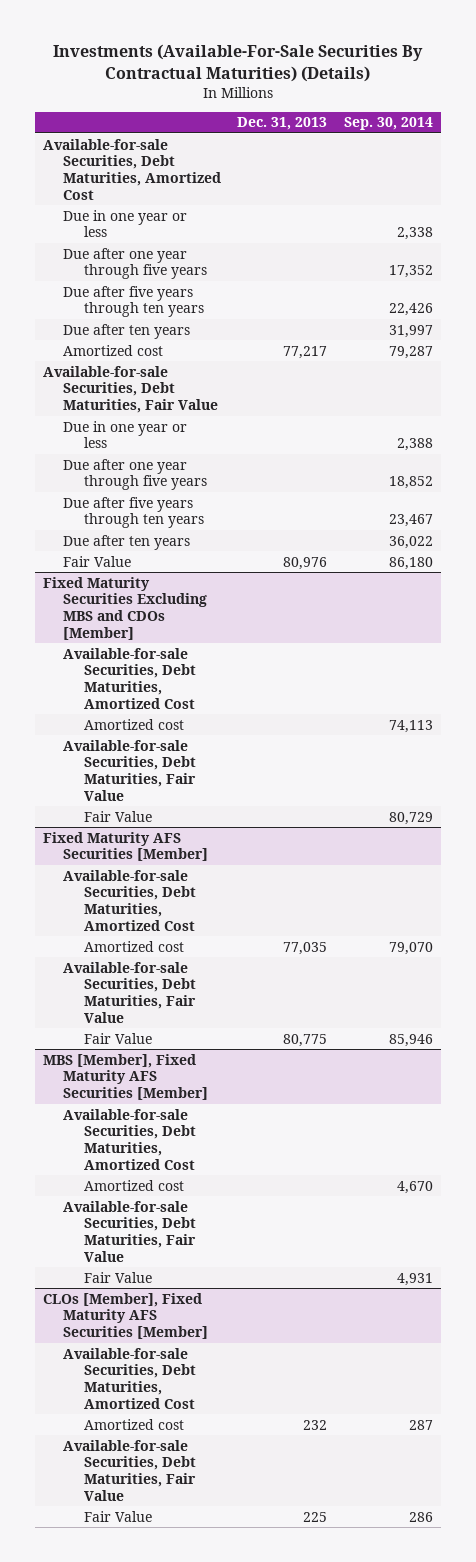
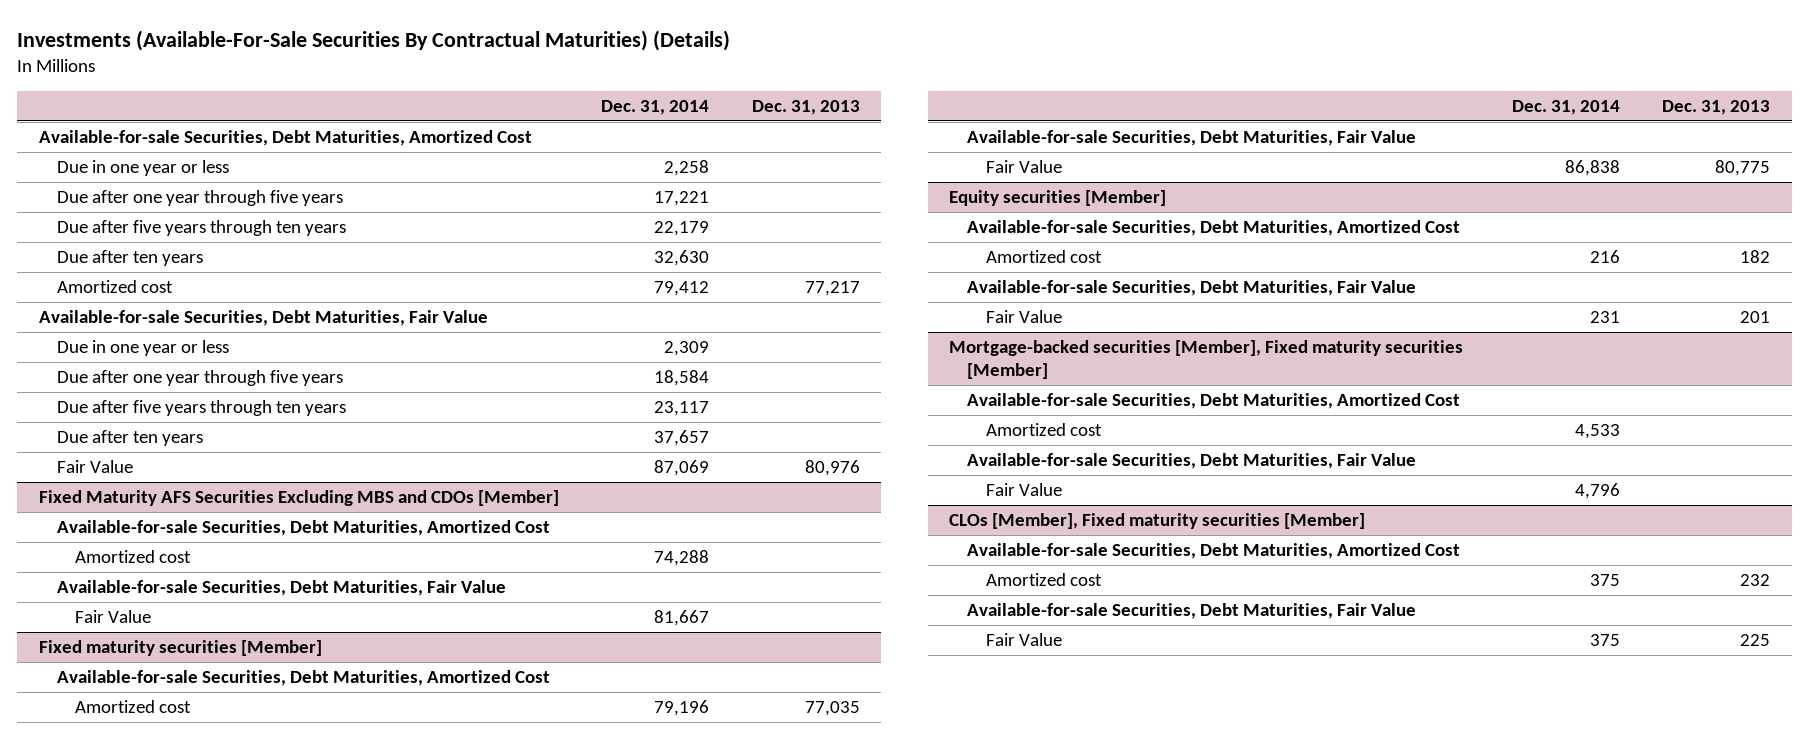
- | Dec. 31, 2013 | Sep. 30, 2014
+ | Dec. 31, 2014 | Dec. 31, 2013
- Fixed Maturity Securities Excluding MBS and CDOs [Member]
+ Fixed Maturity AFS Securities Excluding MBS and CDOs [Member]
- Fixed Maturity AFS Securities [Member]
+ Fixed maturity securities [Member]
- MBS [Member], Fixed Maturity AFS Securities [Member]
- Available-for-sale Securities, Debt Maturities, Amortized Cost
- Amortized cost | | 4,670
- Available-for-sale Securities, Debt Maturities, Fair Value
- Fair Value | | 4,931
- CLOs [Member], Fixed Maturity AFS Securities [Member]
+ Equity securities [Member]
+ Available-for-sale Securities, Debt Maturities, Amortized Cost
+ Amortized cost | 216 | 182
+ Available-for-sale Securities, Debt Maturities, Fair Value
+ Fair Value | 231 | 201
+ Mortgage-backed securities [Member], Fixed maturity securities [Member]
+ Available-for-sale Securities, Debt Maturities, Amortized Cost
+ Amortized cost | 4,533 |
+ Available-for-sale Securities, Debt Maturities, Fair Value
+ Fair Value | 4,796 |
+ CLOs [Member], Fixed maturity securities [Member]

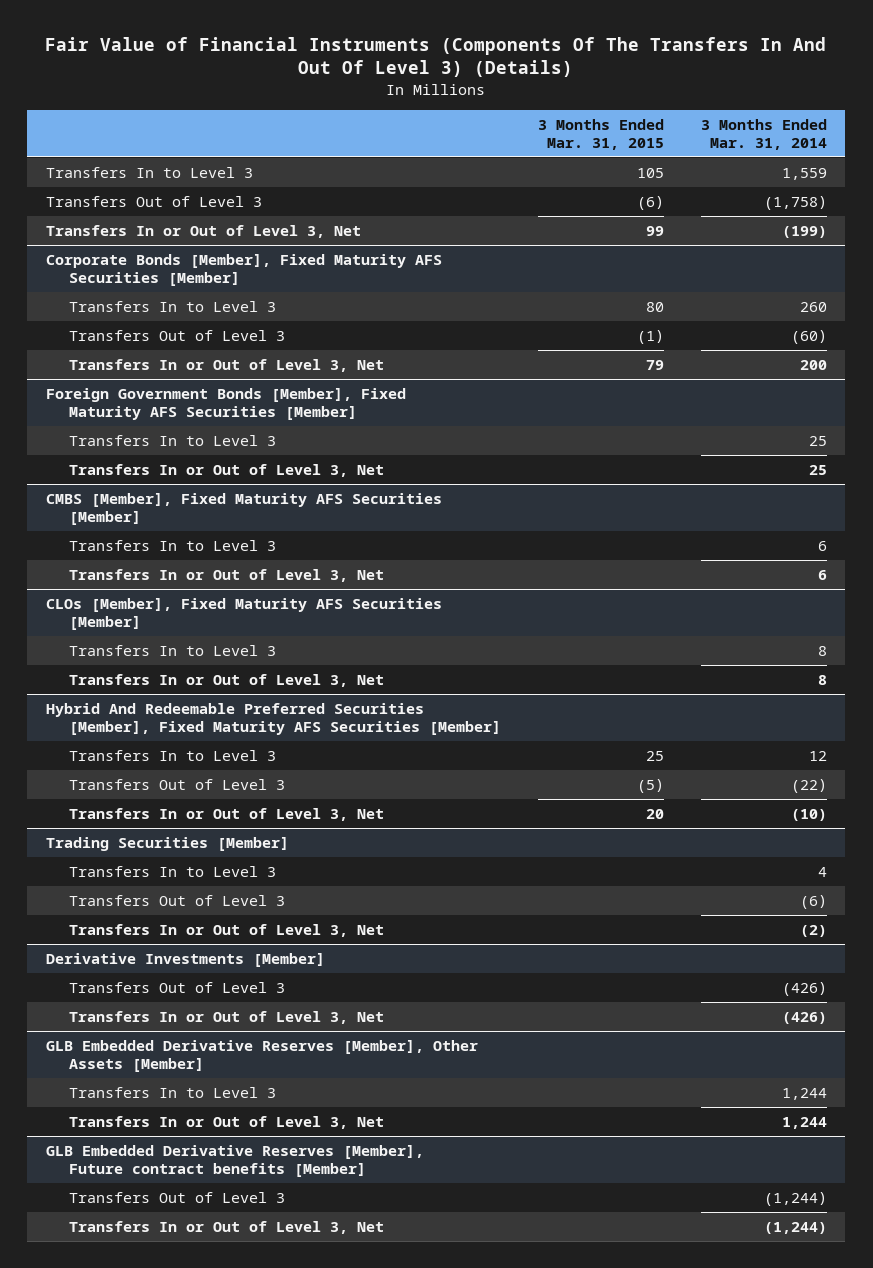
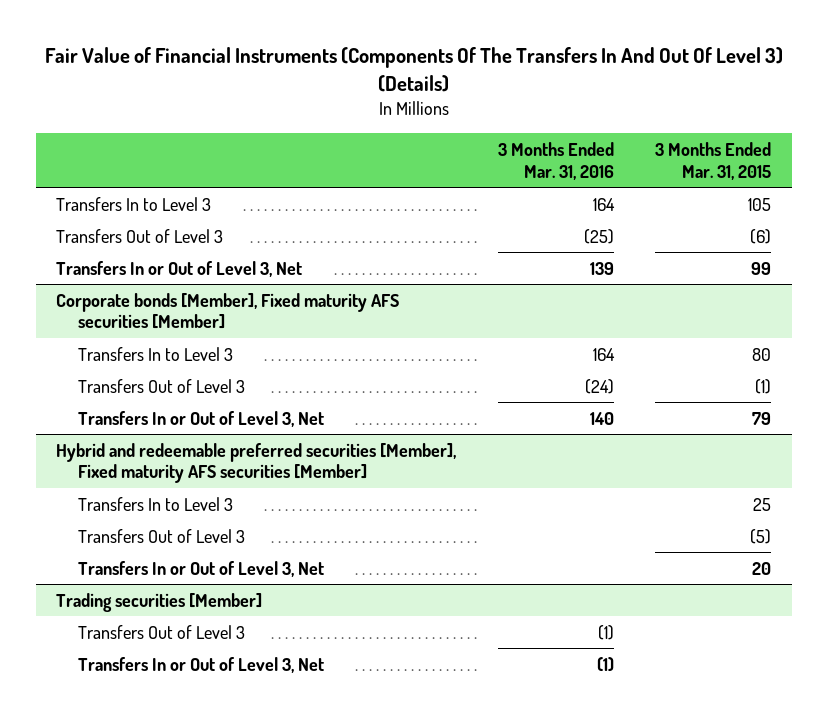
- | 3 Months Ended Mar. 31, 2015 | 3 Months Ended Mar. 31, 2014
+ | 3 Months Ended Mar. 31, 2016 | 3 Months Ended Mar. 31, 2015
- Corporate Bonds [Member], Fixed Maturity AFS Securities [Member]
+ Corporate bonds [Member], Fixed maturity AFS securities [Member]
- Foreign Government Bonds [Member], Fixed Maturity AFS Securities [Member]
- Transfers In to Level 3 | | 25
- Transfers In or Out of Level 3, Net | | 25
- CMBS [Member], Fixed Maturity AFS Securities [Member]
- Transfers In to Level 3 | | 6
- Transfers In or Out of Level 3, Net | | 6
- CLOs [Member], Fixed Maturity AFS Securities [Member]
- Transfers In to Level 3 | | 8
- Transfers In or Out of Level 3, Net | | 8
- Hybrid And Redeemable Preferred Securities [Member], Fixed Maturity AFS Securities [Member]
+ Hybrid and redeemable preferred securities [Member], Fixed maturity AFS securities [Member]
- Trading Securities [Member]
- Transfers In to Level 3 | | 4
+ Trading securities [Member]
- Derivative Investments [Member]
- Transfers Out of Level 3 | | (426)
- Transfers In or Out of Level 3, Net | | (426)
- GLB Embedded Derivative Reserves [Member], Other Assets [Member]
- Transfers In to Level 3 | | 1,244
- Transfers In or Out of Level 3, Net | | 1,244
- GLB Embedded Derivative Reserves [Member], Future contract benefits [Member]
- Transfers Out of Level 3 | | (1,244)
- Transfers In or Out of Level 3, Net | | (1,244)

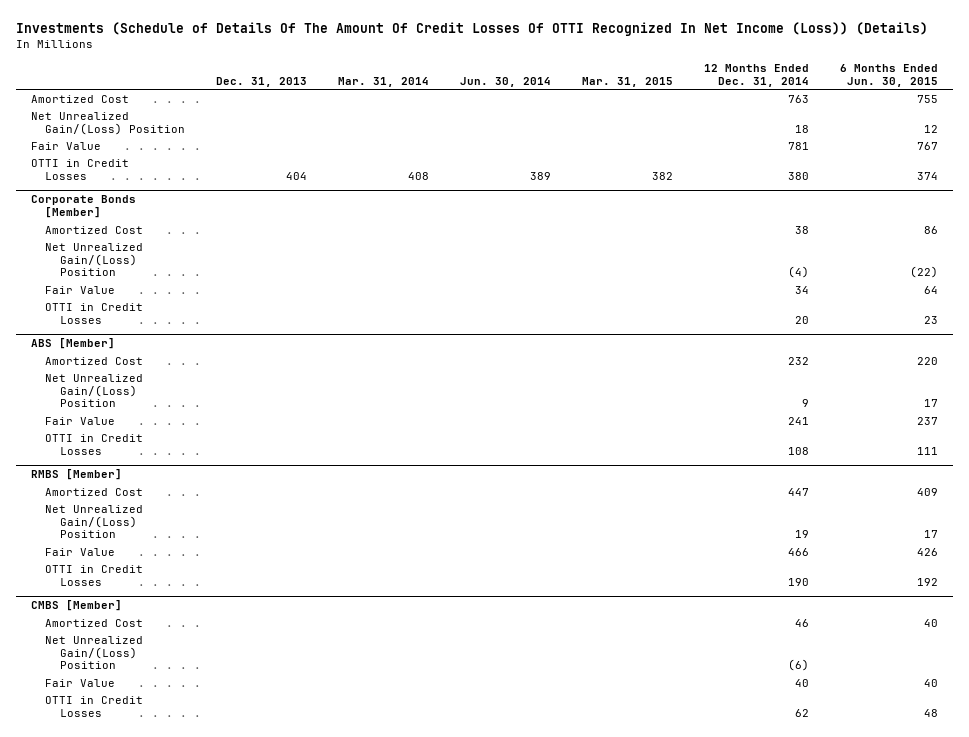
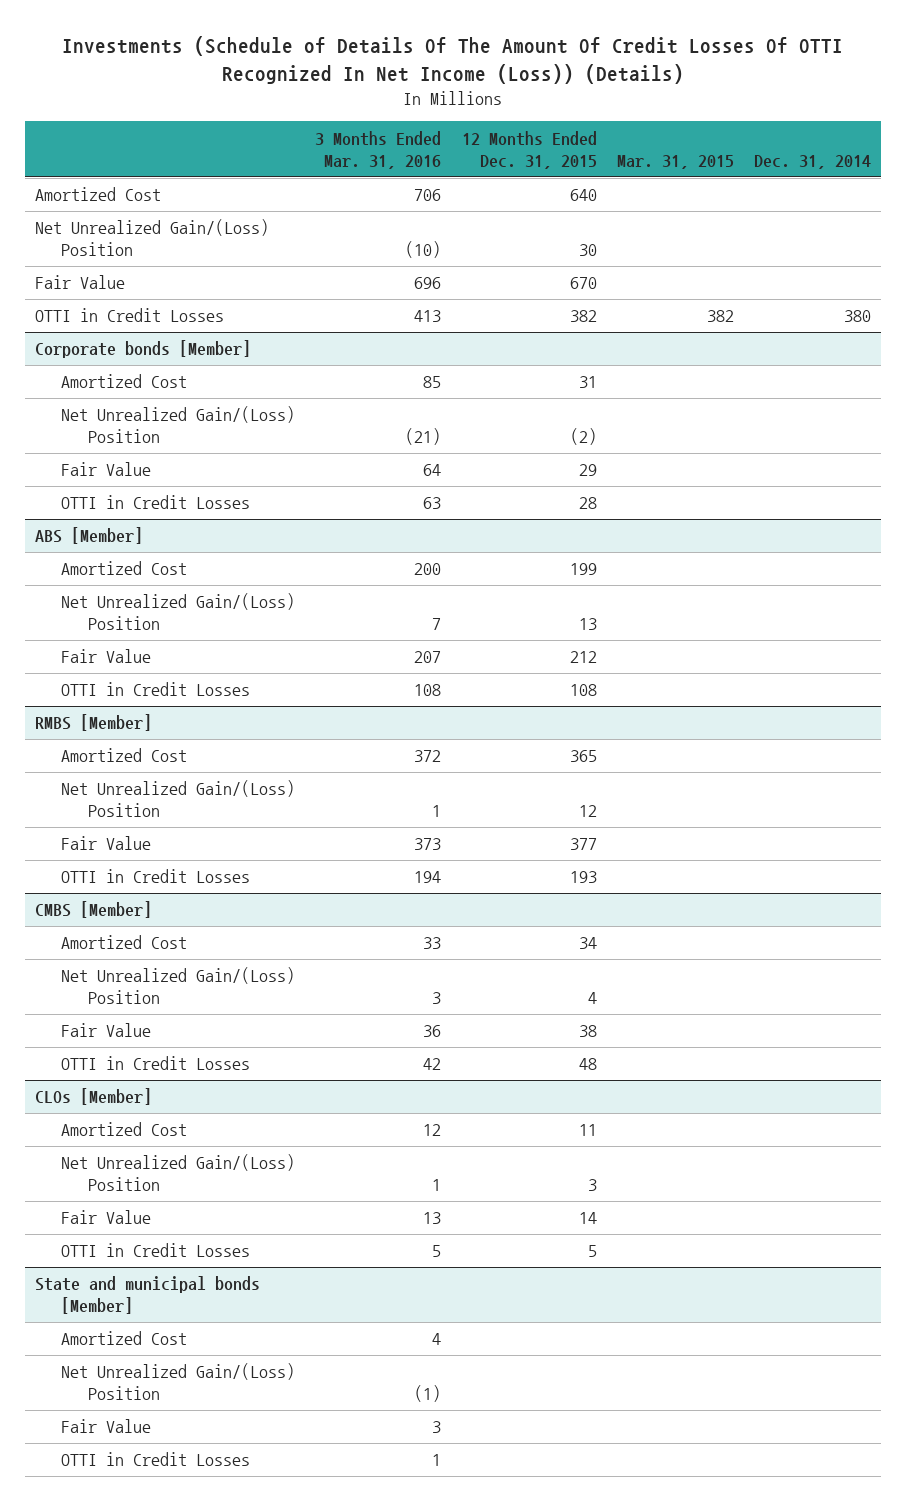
- | Dec. 31, 2013 | Mar. 31, 2014 | Jun. 30, 2014 | Mar. 31, 2015 | 12 Months Ended Dec. 31, 2014 | 6 Months Ended Jun. 30, 2015
+ | 3 Months Ended Mar. 31, 2016 | 12 Months Ended Dec. 31, 2015 | Mar. 31, 2015 | Dec. 31, 2014
- Corporate Bonds [Member]
+ Corporate bonds [Member]
+ CLOs [Member]
+ Amortized Cost | 12 | 11 | |
+ Net Unrealized Gain/(Loss) Position | 1 | 3 | |
+ Fair Value | 13 | 14 | |
+ OTTI in Credit Losses | 5 | 5 | |
+ State and municipal bonds [Member]
+ Amortized Cost | 4 | | |
+ Net Unrealized Gain/(Loss) Position | (1) | | |
+ Fair Value | 3 | | |
+ OTTI in Credit Losses | 1 | | |

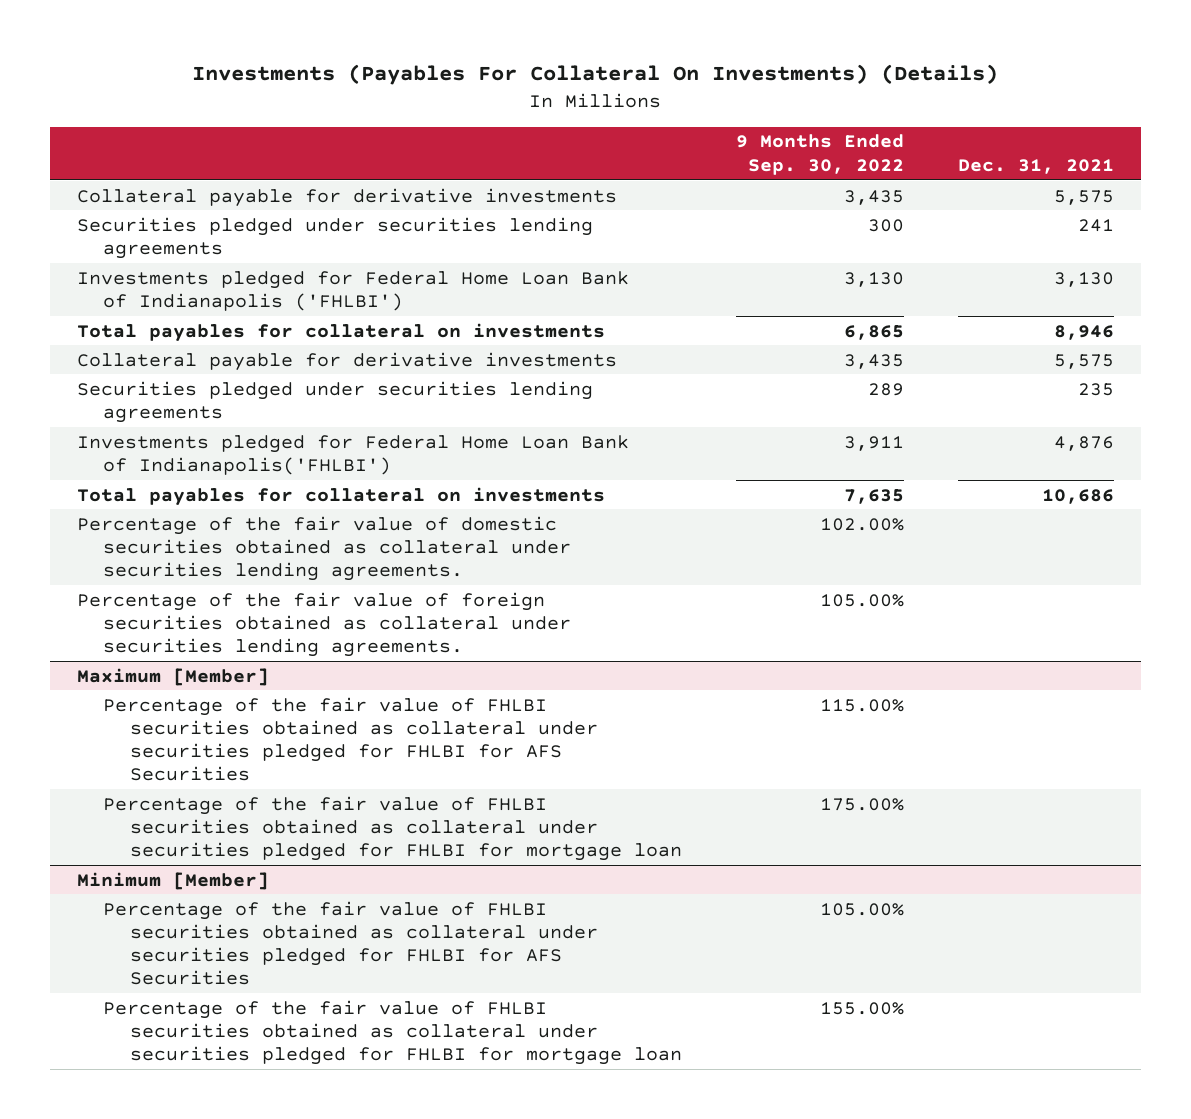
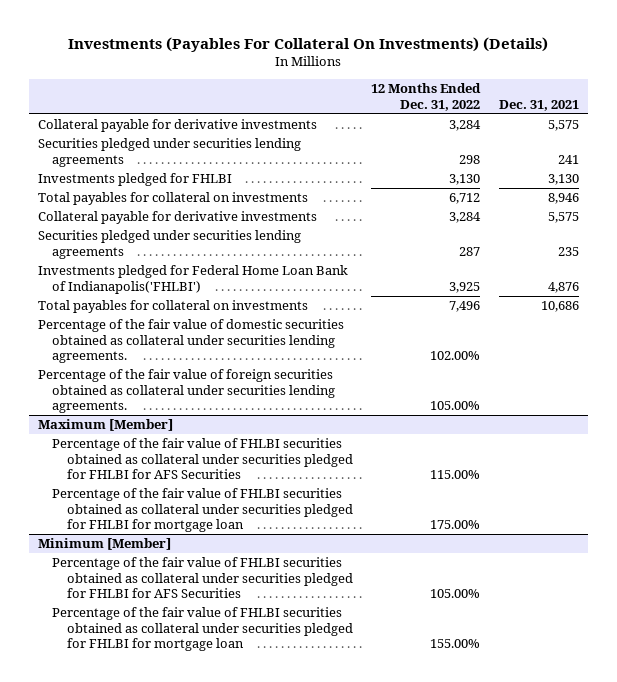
- | 9 Months Ended Sep. 30, 2022 | Dec. 31, 2021
+ | 12 Months Ended Dec. 31, 2022 | Dec. 31, 2021
- Investments pledged for Federal Home Loan Bank of Indianapolis ('FHLBI') | 3,130 | 3,130
+ Investments pledged for FHLBI | 3,130 | 3,130

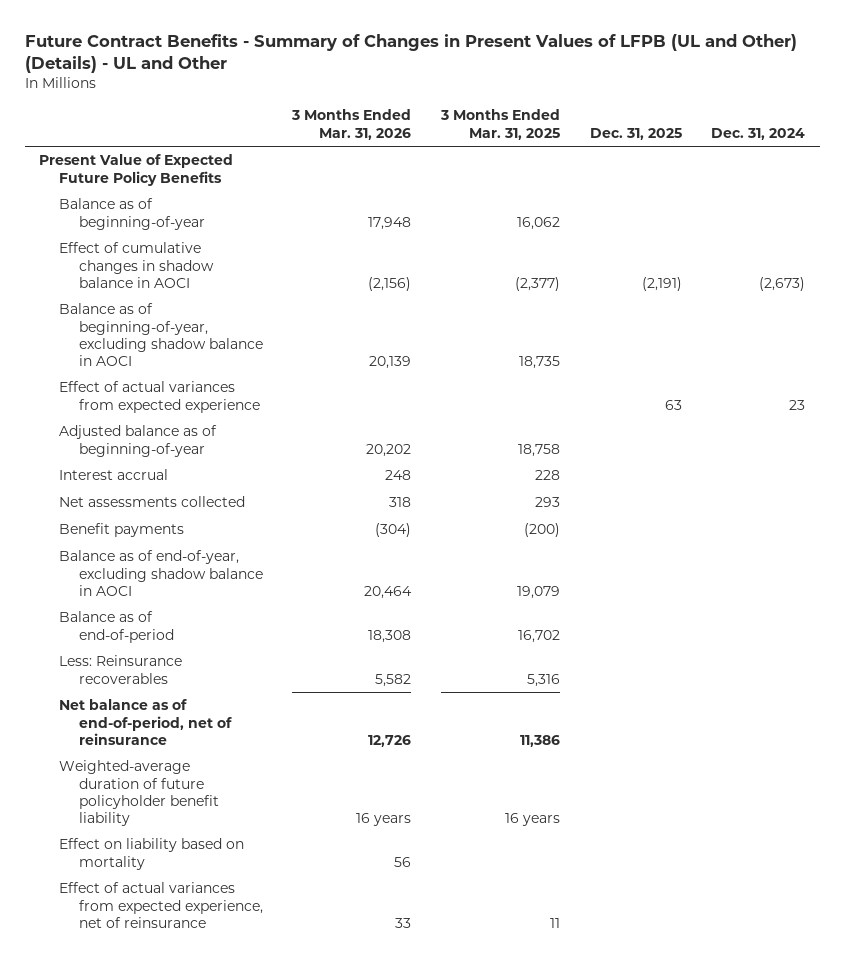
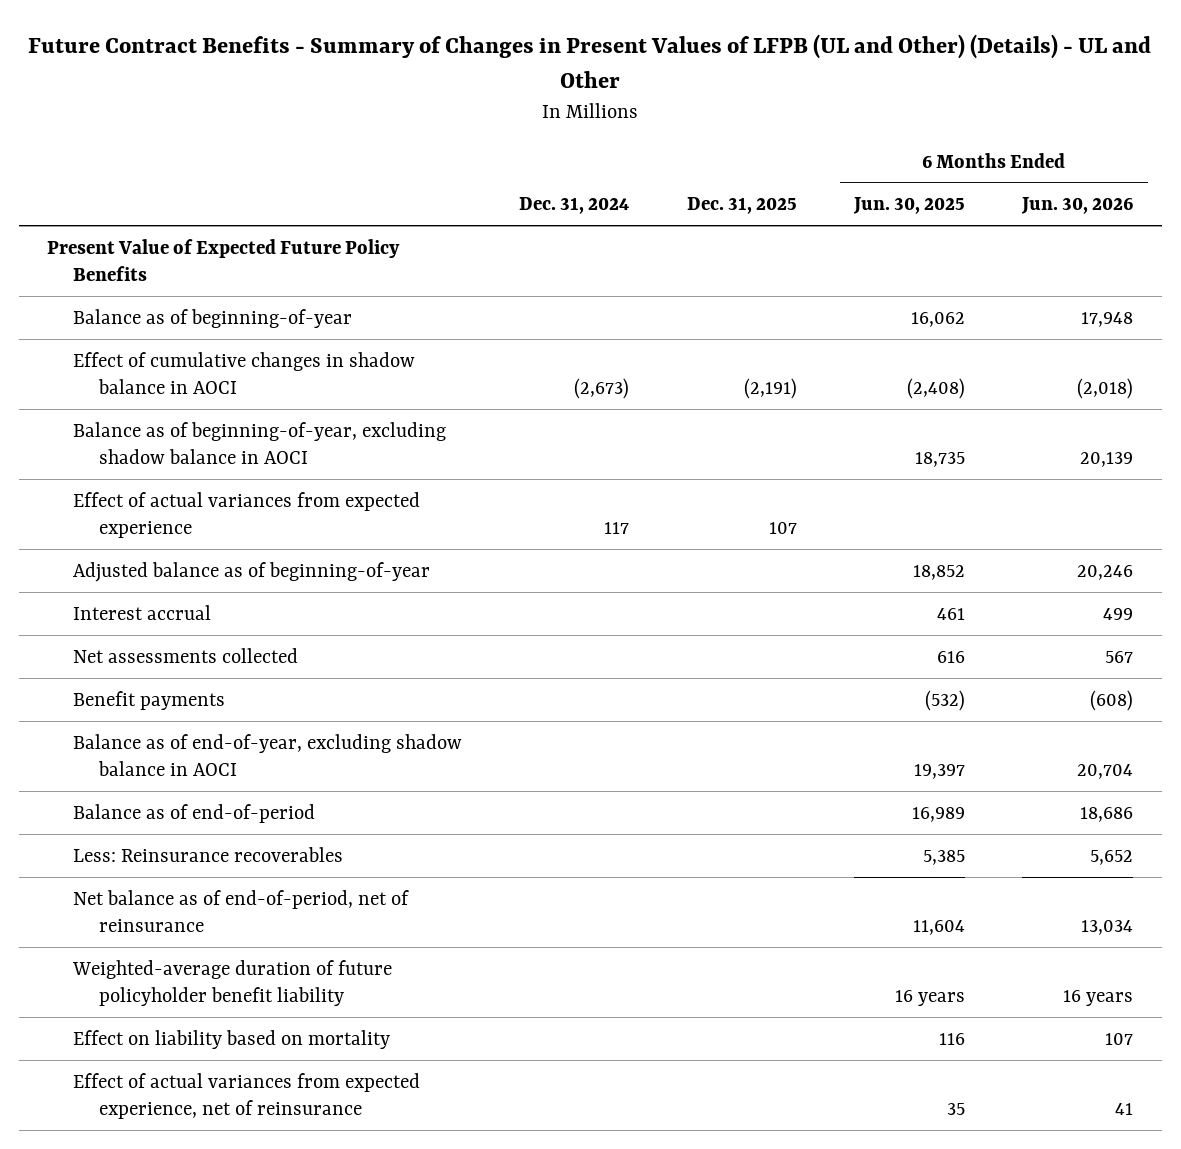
- | 3 Months Ended Mar. 31, 2026 | 3 Months Ended Mar. 31, 2025 | Dec. 31, 2025 | Dec. 31, 2024
+ | Dec. 31, 2024 | Dec. 31, 2025 | 6 Months Ended Jun. 30, 2025 | 6 Months Ended Jun. 30, 2026
- Effect of actual variances from expected experience | | | 63 | 23
+ Effect of actual variances from expected experience | 117 | 107 | |

